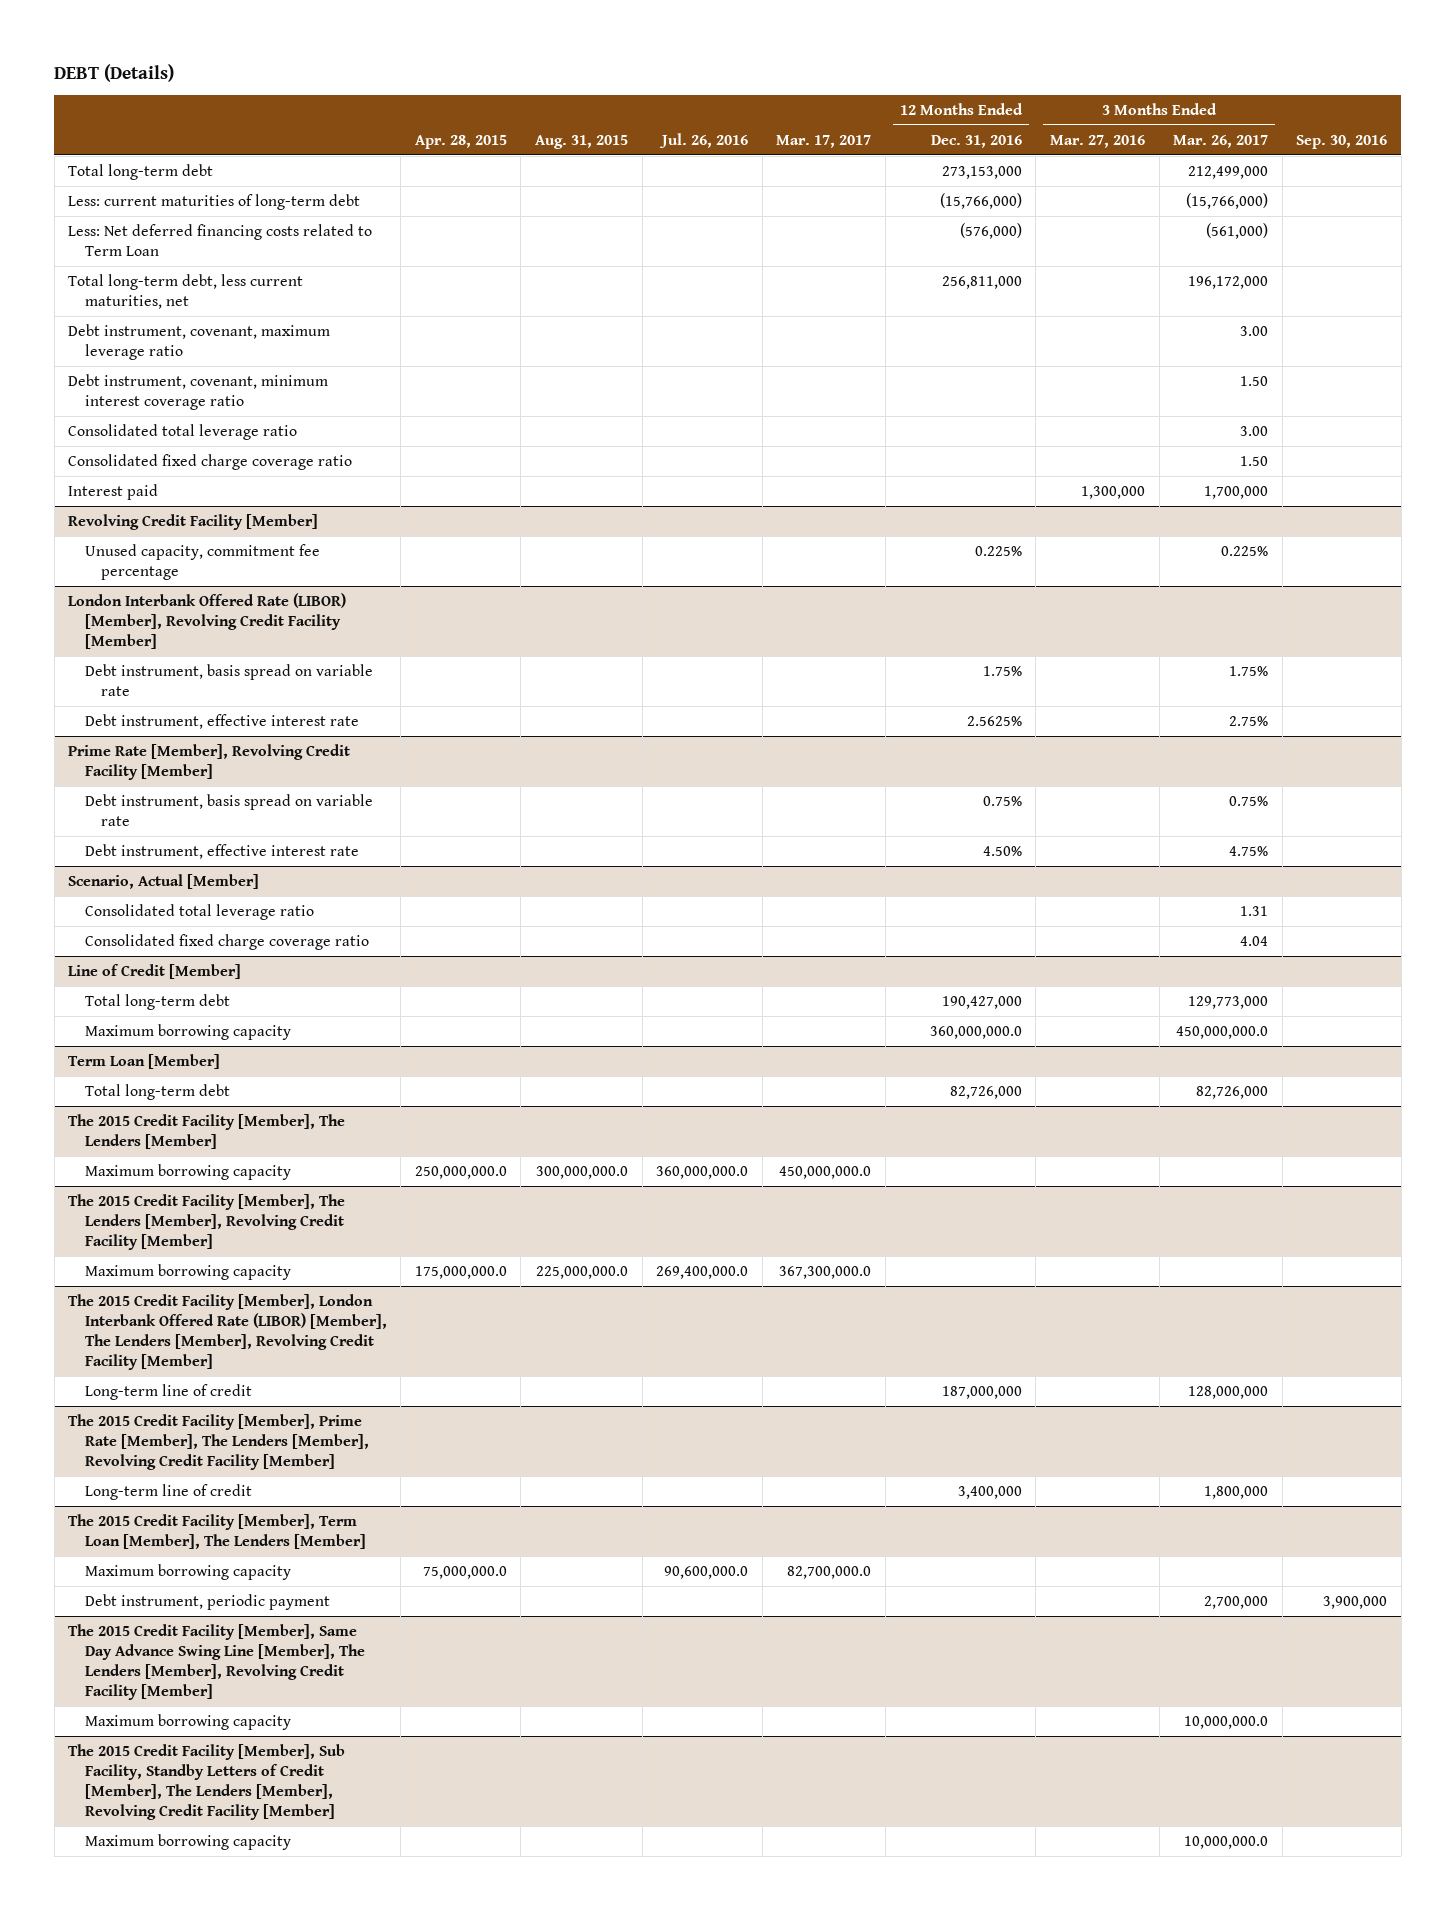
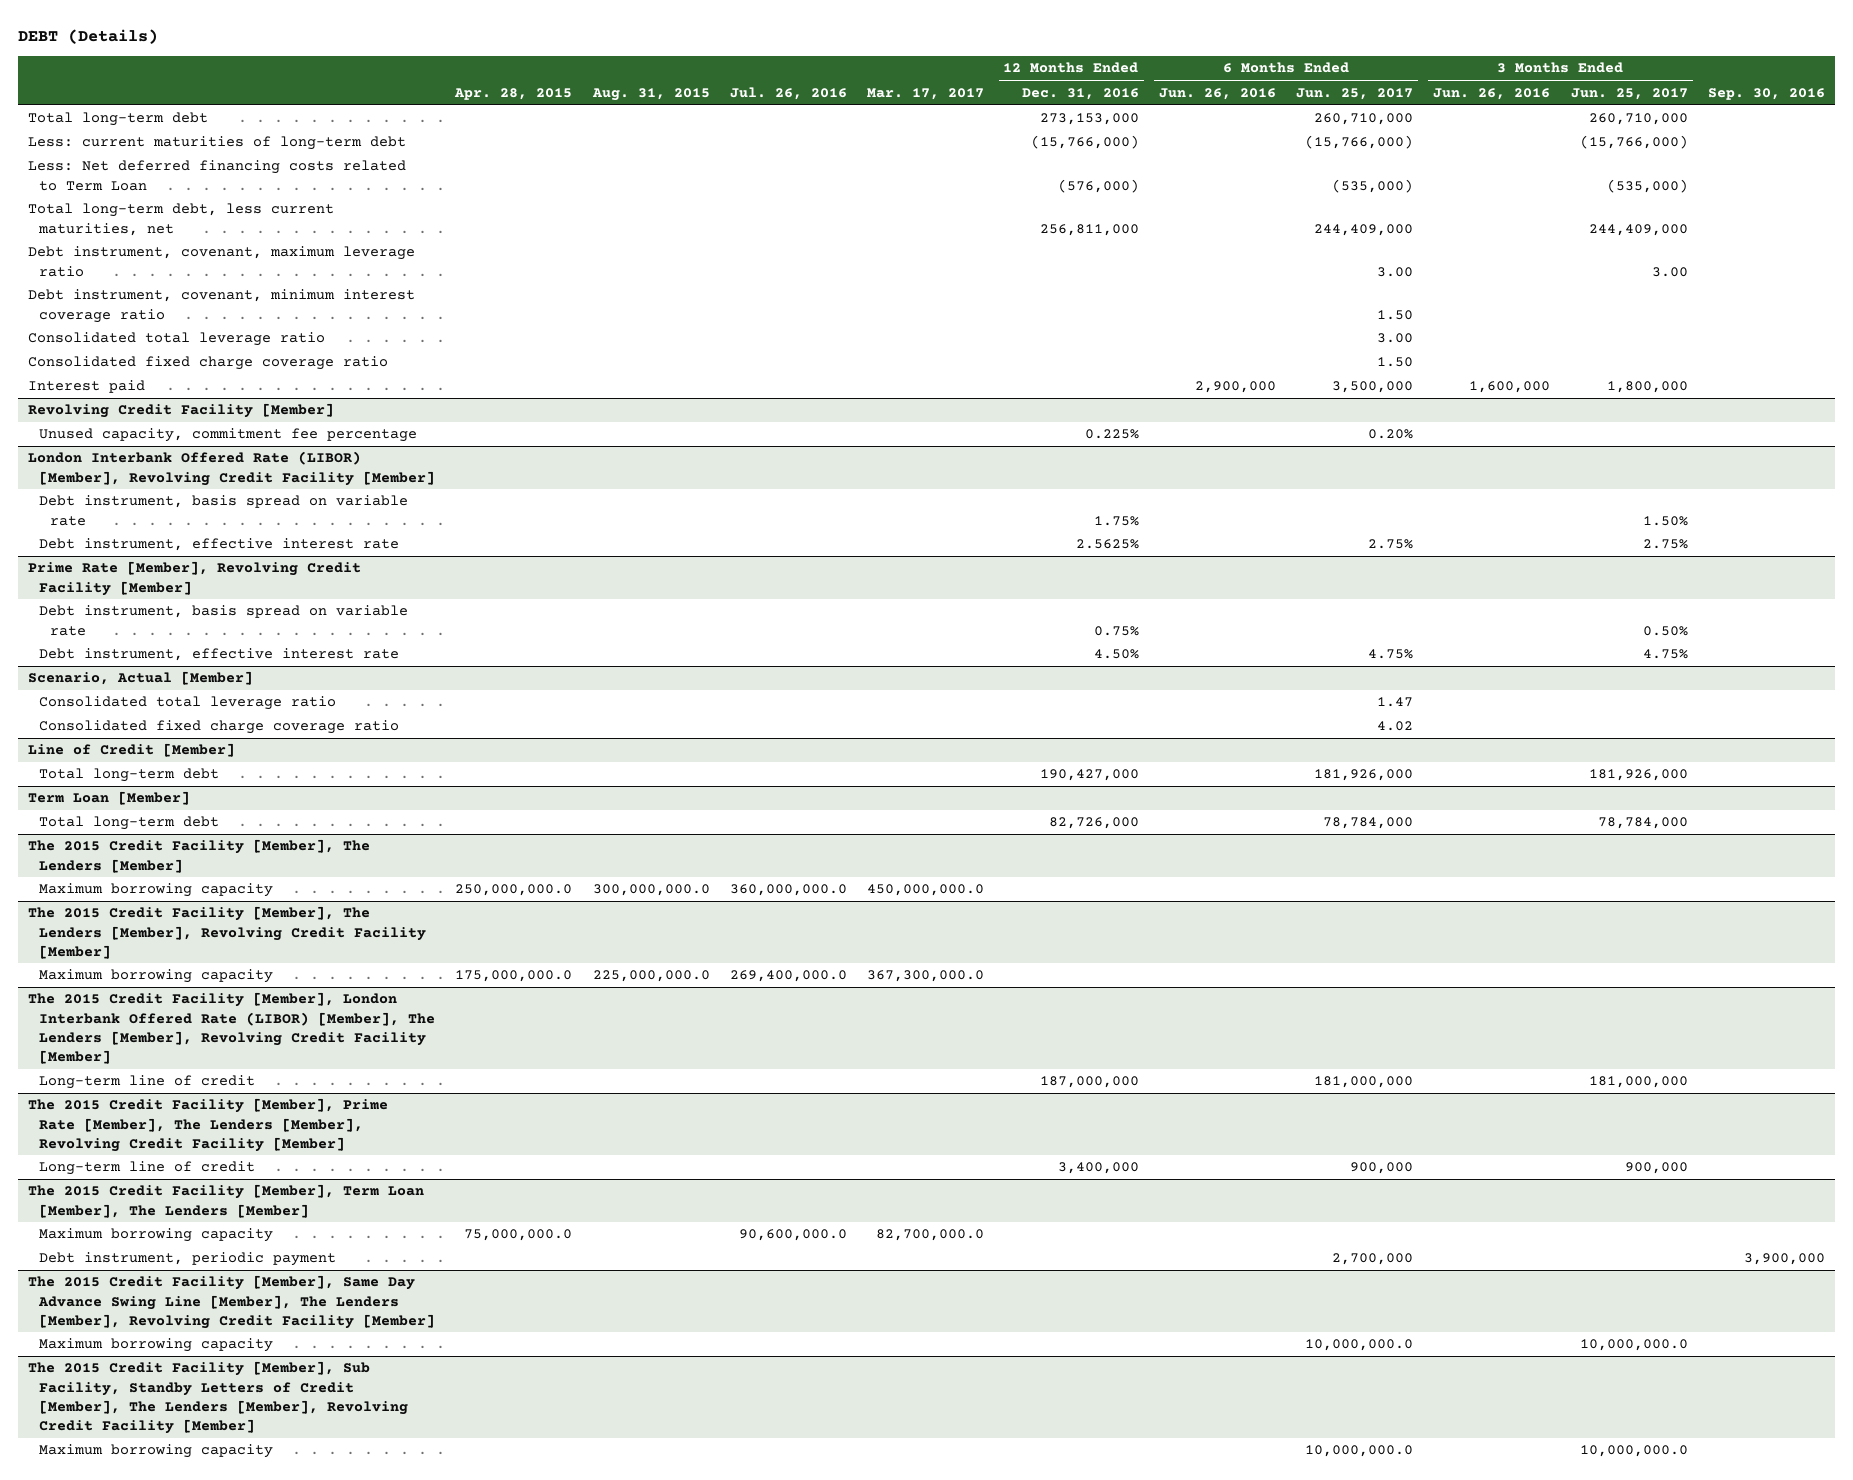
- | Apr. 28, 2015 | Aug. 31, 2015 | Jul. 26, 2016 | Mar. 17, 2017 | 12 Months Ended Dec. 31, 2016 | 3 Months Ended Mar. 27, 2016 | 3 Months Ended Mar. 26, 2017 | Sep. 30, 2016
+ | Apr. 28, 2015 | Aug. 31, 2015 | Jul. 26, 2016 | Mar. 17, 2017 | 12 Months Ended Dec. 31, 2016 | 6 Months Ended Jun. 26, 2016 | 6 Months Ended Jun. 25, 2017 | 3 Months Ended Jun. 26, 2016 | 3 Months Ended Jun. 25, 2017 | Sep. 30, 2016
@ Line of Credit [Member]
- Maximum borrowing capacity | | | | | 360,000,000.0 | | 450,000,000.0 |

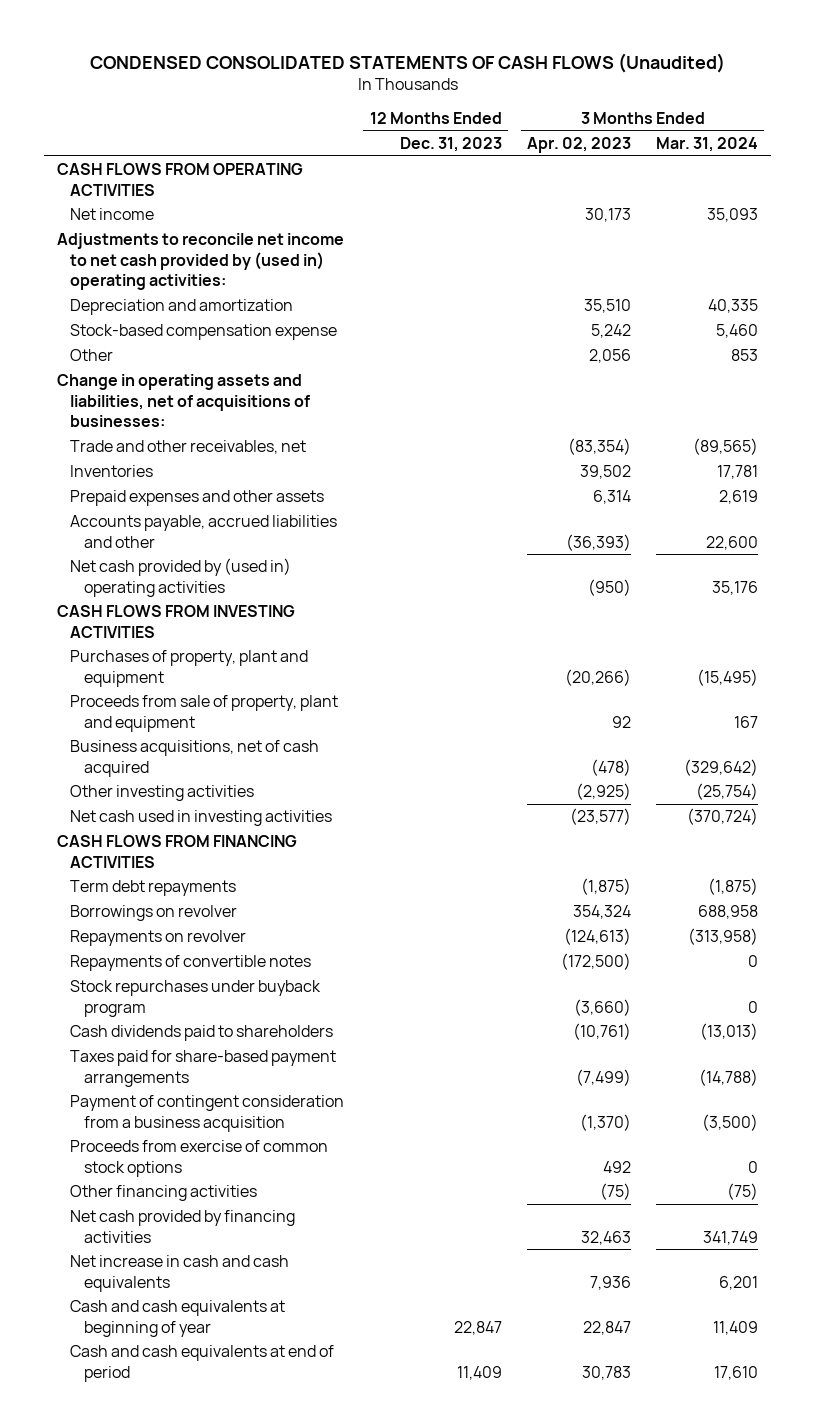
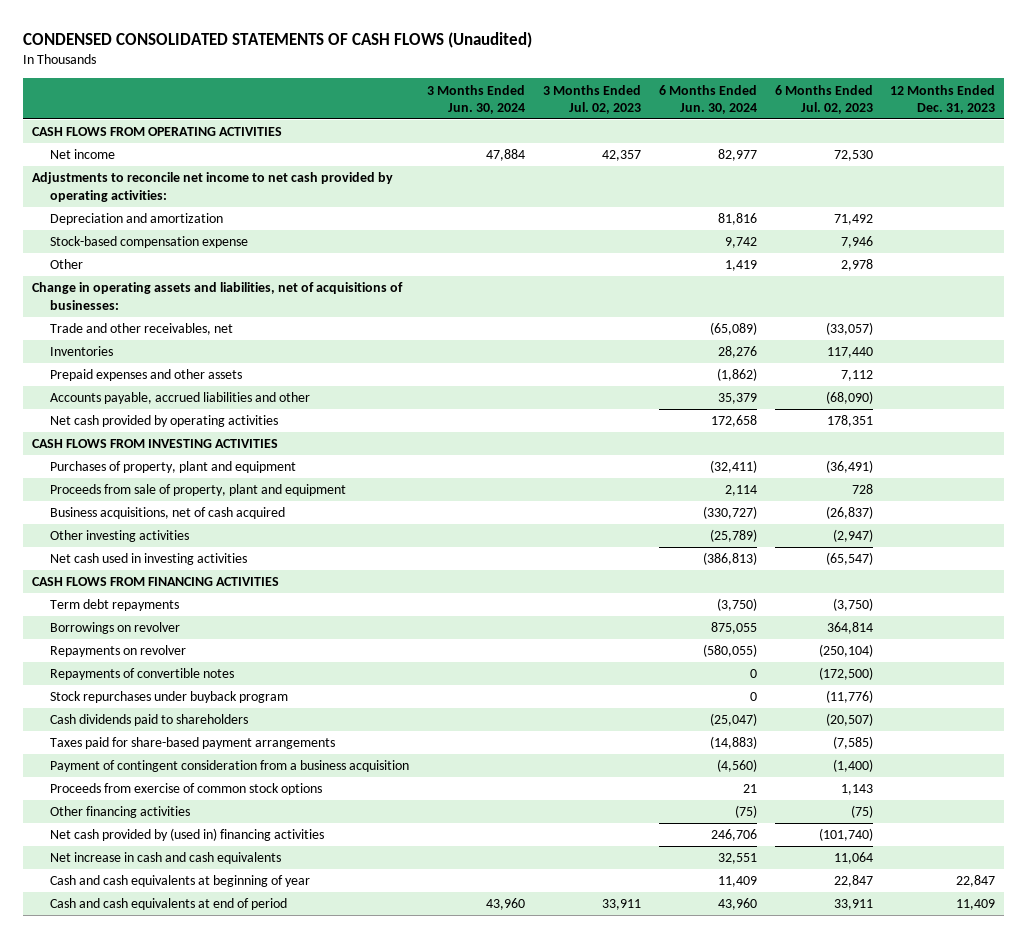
- | 12 Months Ended Dec. 31, 2023 | 3 Months Ended Apr. 02, 2023 | 3 Months Ended Mar. 31, 2024
+ | 3 Months Ended Jun. 30, 2024 | 3 Months Ended Jul. 02, 2023 | 6 Months Ended Jun. 30, 2024 | 6 Months Ended Jul. 02, 2023 | 12 Months Ended Dec. 31, 2023
- Adjustments to reconcile net income to net cash provided by (used in) operating activities:
+ Adjustments to reconcile net income to net cash provided by operating activities:
- Net cash provided by (used in) operating activities | | (950) | 35,176
+ Net cash provided by operating activities | | | 172,658 | 178,351 |
- Net cash provided by financing activities | | 32,463 | 341,749
+ Net cash provided by (used in) financing activities | | | 246,706 | (101,740) |

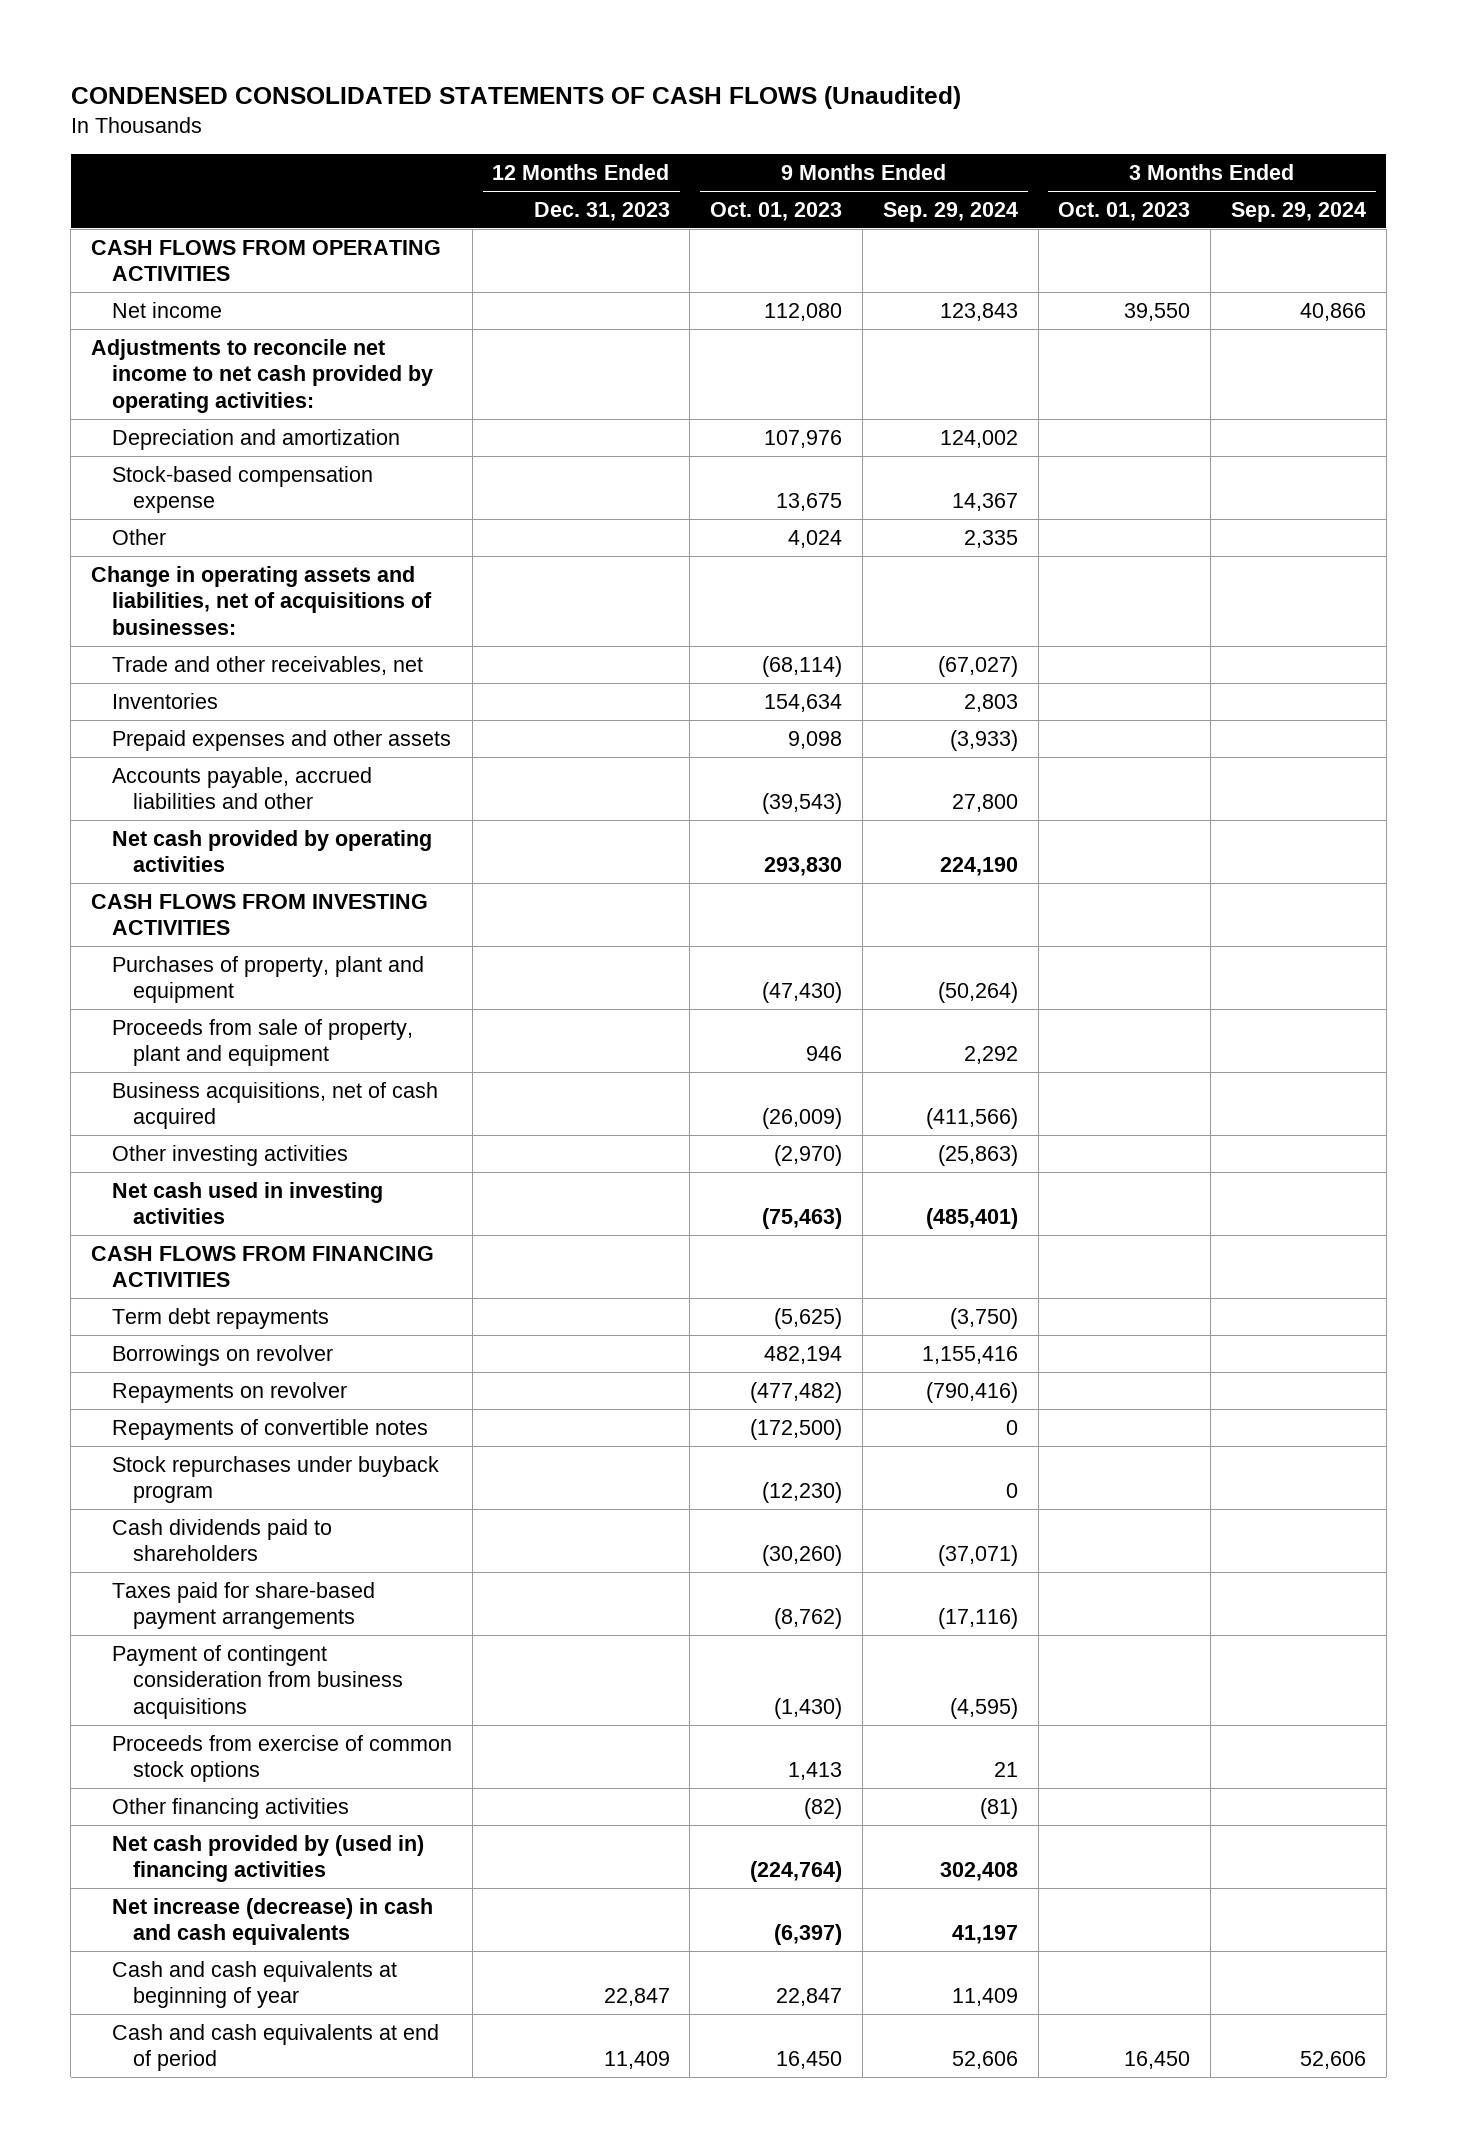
- | 3 Months Ended Jun. 30, 2024 | 3 Months Ended Jul. 02, 2023 | 6 Months Ended Jun. 30, 2024 | 6 Months Ended Jul. 02, 2023 | 12 Months Ended Dec. 31, 2023
+ | 12 Months Ended Dec. 31, 2023 | 9 Months Ended Oct. 01, 2023 | 9 Months Ended Sep. 29, 2024 | 3 Months Ended Oct. 01, 2023 | 3 Months Ended Sep. 29, 2024
- Payment of contingent consideration from a business acquisition | | | (4,560) | (1,400) |
+ Payment of contingent consideration from business acquisitions | | (1,430) | (4,595) | |
- Net increase in cash and cash equivalents | | | 32,551 | 11,064 |
+ Net increase (decrease) in cash and cash equivalents | | (6,397) | 41,197 | |

